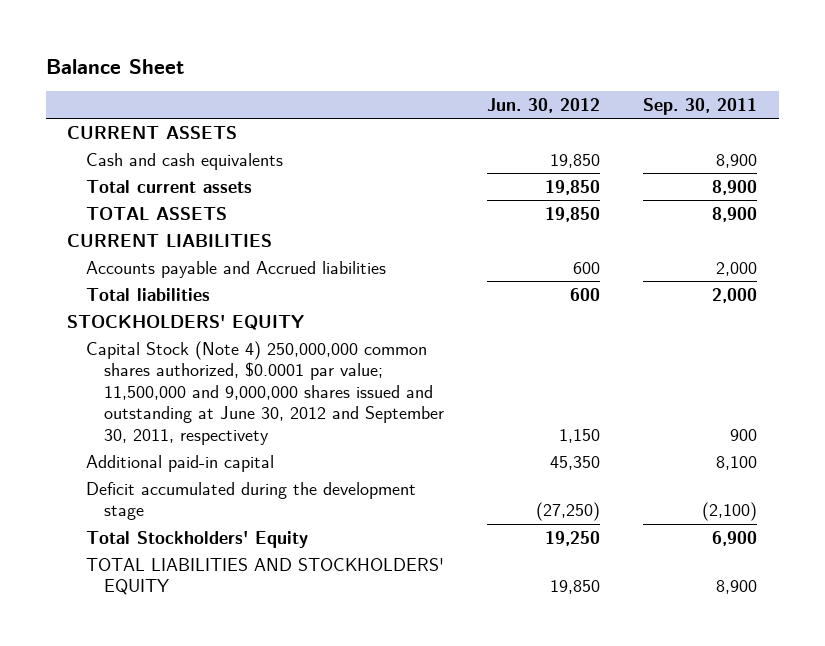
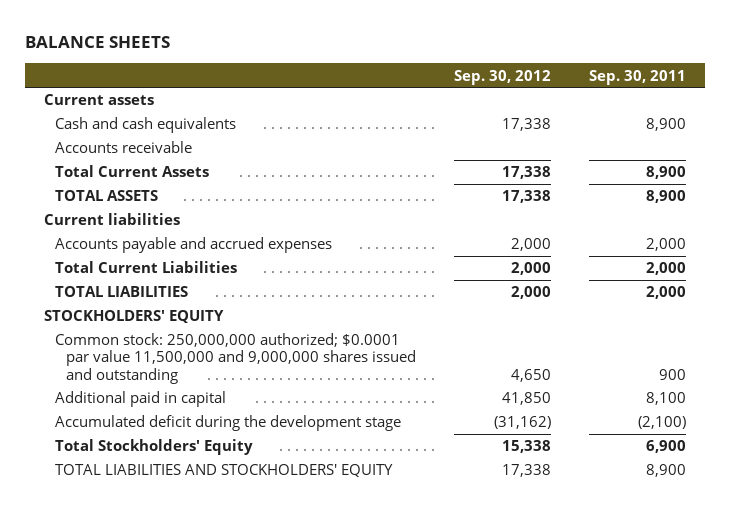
- Balance Sheet
+ BALANCE SHEETS
- | Jun. 30, 2012 | Sep. 30, 2011
+ | Sep. 30, 2012 | Sep. 30, 2011
- CURRENT ASSETS
+ Current assets
- Total current assets | 19,850 | 8,900
+ Accounts receivable
+ Total Current Assets | 17,338 | 8,900
- CURRENT LIABILITIES
- Accounts payable and Accrued liabilities | 600 | 2,000
- Total liabilities | 600 | 2,000
+ Current liabilities
+ Accounts payable and accrued expenses | 2,000 | 2,000
+ Total Current Liabilities | 2,000 | 2,000
+ TOTAL LIABILITIES | 2,000 | 2,000
- Capital Stock (Note 4) 250,000,000 common shares authorized, $0.0001 par value; 11,500,000 and 9,000,000 shares issued and outstanding at June 30, 2012 and September 30, 2011, respectivety | 1,150 | 900
- Additional paid-in capital | 45,350 | 8,100
- Deficit accumulated during the development stage | (27,250) | (2,100)
+ Common stock: 250,000,000 authorized; $0.0001 par value 11,500,000 and 9,000,000 shares issued and outstanding | 4,650 | 900
+ Additional paid in capital | 41,850 | 8,100
+ Accumulated deficit during the development stage | (31,162) | (2,100)

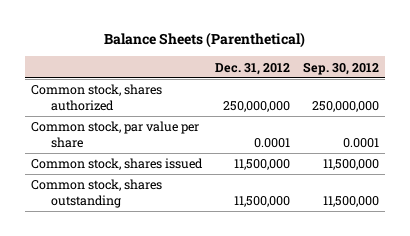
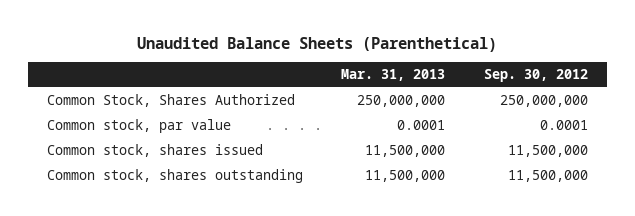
- Balance Sheets (Parenthetical)
+ Unaudited Balance Sheets (Parenthetical)
- | Dec. 31, 2012 | Sep. 30, 2012
+ | Mar. 31, 2013 | Sep. 30, 2012
- Common stock, shares authorized | 250,000,000 | 250,000,000
- Common stock, par value per share | 0.0001 | 0.0001
+ Common Stock, Shares Authorized | 250,000,000 | 250,000,000
+ Common stock, par value | 0.0001 | 0.0001

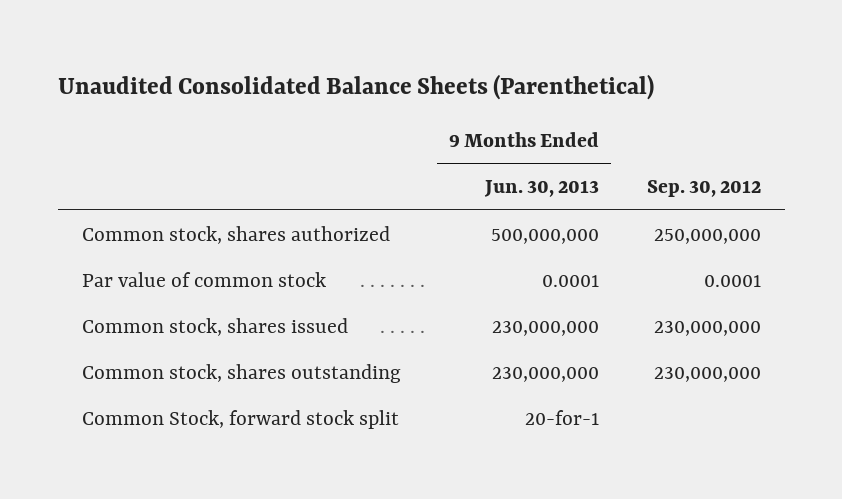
- Unaudited Balance Sheets (Parenthetical)
+ Unaudited Consolidated Balance Sheets (Parenthetical)
- | Mar. 31, 2013 | Sep. 30, 2012
+ | 9 Months Ended Jun. 30, 2013 | Sep. 30, 2012
- Common Stock, Shares Authorized | 250,000,000 | 250,000,000
- Common stock, par value | 0.0001 | 0.0001
- Common stock, shares issued | 11,500,000 | 11,500,000
- Common stock, shares outstanding | 11,500,000 | 11,500,000
+ Common stock, shares authorized | 500,000,000 | 250,000,000
+ Par value of common stock | 0.0001 | 0.0001
+ Common stock, shares issued | 230,000,000 | 230,000,000
+ Common stock, shares outstanding | 230,000,000 | 230,000,000
+ Common Stock, forward stock split | 20-for-1 |

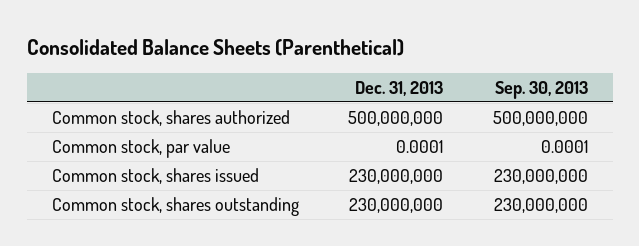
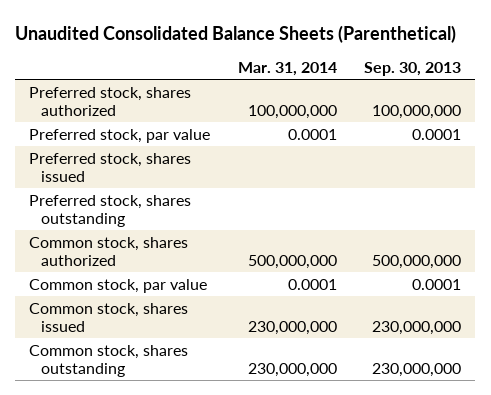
- Consolidated Balance Sheets (Parenthetical)
+ Unaudited Consolidated Balance Sheets (Parenthetical)
- | Dec. 31, 2013 | Sep. 30, 2013
+ | Mar. 31, 2014 | Sep. 30, 2013
+ Preferred stock, shares authorized | 100,000,000 | 100,000,000
+ Preferred stock, par value | 0.0001 | 0.0001
+ Preferred stock, shares issued
+ Preferred stock, shares outstanding

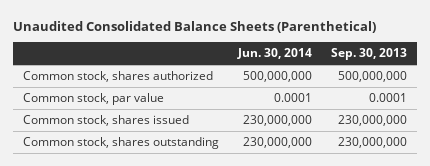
- | Mar. 31, 2014 | Sep. 30, 2013
+ | Jun. 30, 2014 | Sep. 30, 2013
- Preferred stock, shares authorized | 100,000,000 | 100,000,000
- Preferred stock, par value | 0.0001 | 0.0001
- Preferred stock, shares issued
- Preferred stock, shares outstanding

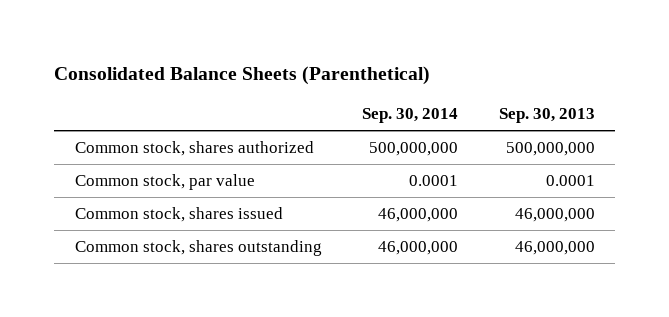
- Unaudited Consolidated Balance Sheets (Parenthetical)
+ Consolidated Balance Sheets (Parenthetical)
- | Jun. 30, 2014 | Sep. 30, 2013
+ | Sep. 30, 2014 | Sep. 30, 2013
- Common stock, shares issued | 230,000,000 | 230,000,000
- Common stock, shares outstanding | 230,000,000 | 230,000,000
+ Common stock, shares issued | 46,000,000 | 46,000,000
+ Common stock, shares outstanding | 46,000,000 | 46,000,000

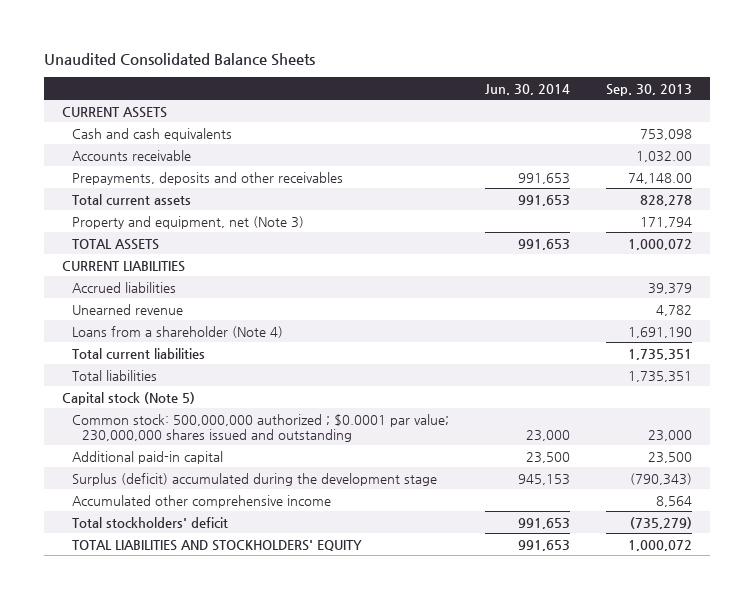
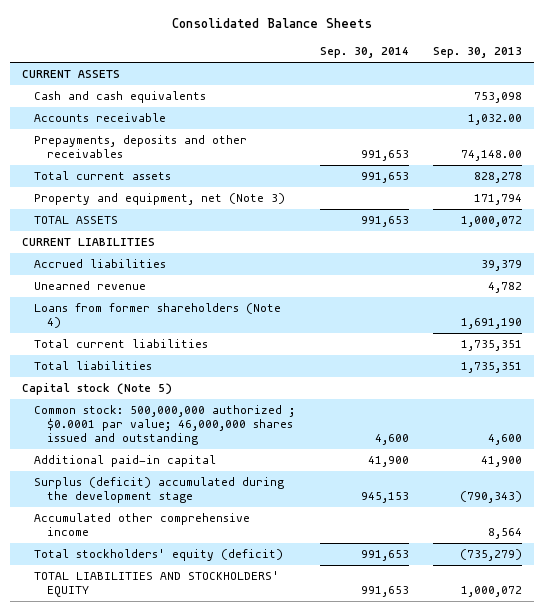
- Unaudited Consolidated Balance Sheets
+ Consolidated Balance Sheets
- | Jun. 30, 2014 | Sep. 30, 2013
+ | Sep. 30, 2014 | Sep. 30, 2013
- Loans from a shareholder (Note 4) | | 1,691,190
+ Loans from former shareholders (Note 4) | | 1,691,190
- Common stock: 500,000,000 authorized ; $0.0001 par value; 230,000,000 shares issued and outstanding | 23,000 | 23,000
- Additional paid-in capital | 23,500 | 23,500
+ Common stock: 500,000,000 authorized ; $0.0001 par value; 46,000,000 shares issued and outstanding | 4,600 | 4,600
+ Additional paid-in capital | 41,900 | 41,900
- Total stockholders' deficit | 991,653 | (735,279)
+ Total stockholders' equity (deficit) | 991,653 | (735,279)

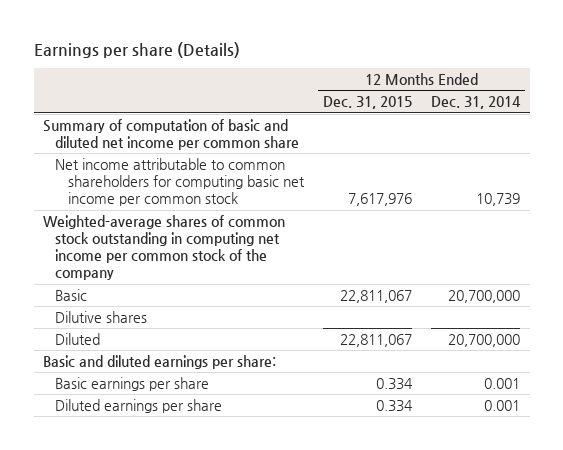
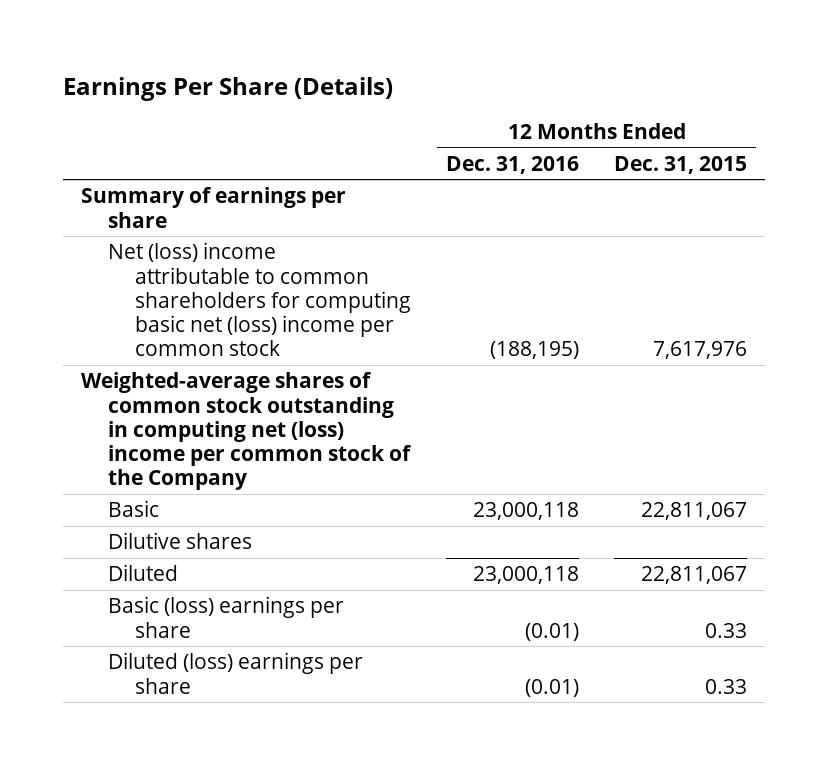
- Earnings per share (Details)
+ Earnings Per Share (Details)
- | 12 Months Ended Dec. 31, 2015 | 12 Months Ended Dec. 31, 2014
+ | 12 Months Ended Dec. 31, 2016 | 12 Months Ended Dec. 31, 2015
- Summary of computation of basic and diluted net income per common share
- Net income attributable to common shareholders for computing basic net income per common stock | 7,617,976 | 10,739
- Weighted-average shares of common stock outstanding in computing net income per common stock of the company
+ Summary of earnings per share
+ Net (loss) income attributable to common shareholders for computing basic net (loss) income per common stock | (188,195) | 7,617,976
+ Weighted-average shares of common stock outstanding in computing net (loss) income per common stock of the Company
- Basic and diluted earnings per share:
- Basic earnings per share | 0.334 | 0.001
- Diluted earnings per share | 0.334 | 0.001
+ Basic (loss) earnings per share | (0.01) | 0.33
+ Diluted (loss) earnings per share | (0.01) | 0.33

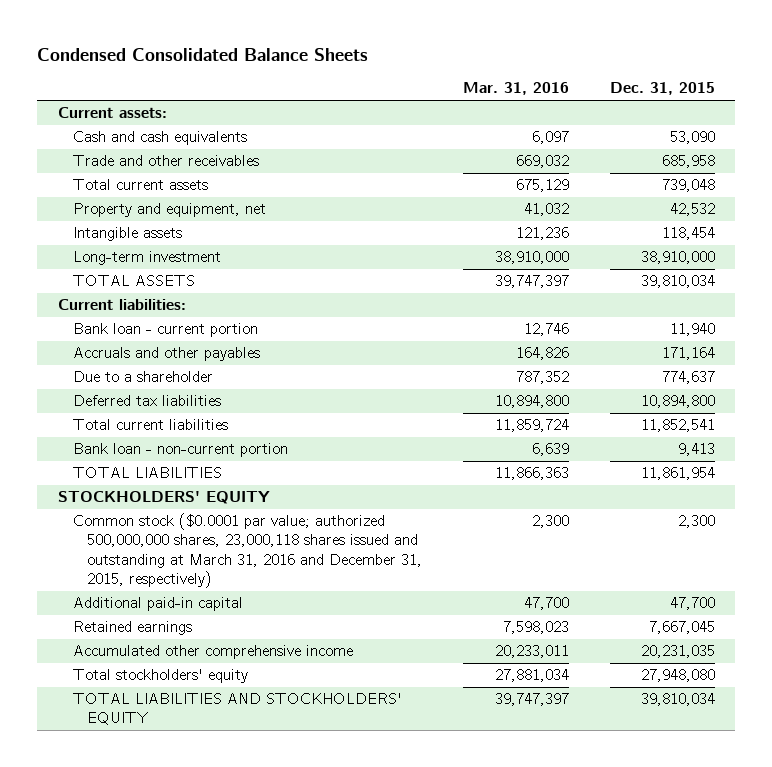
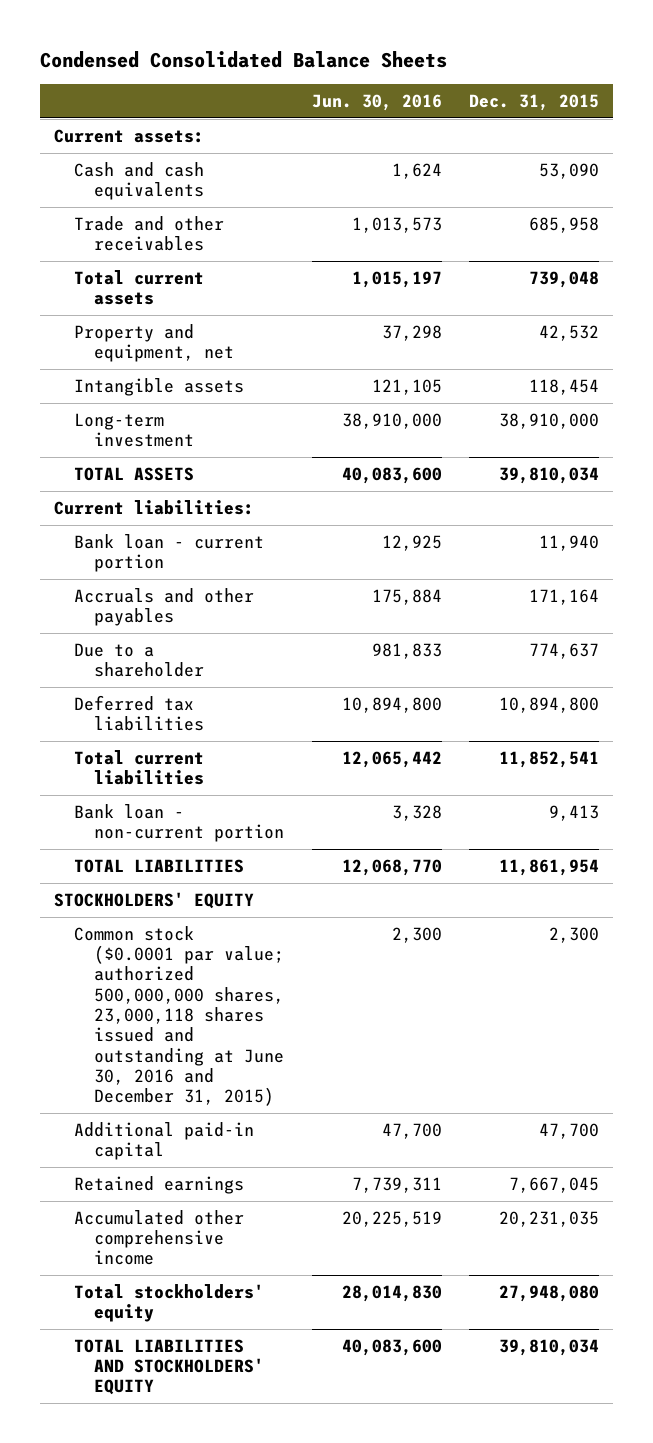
- | Mar. 31, 2016 | Dec. 31, 2015
+ | Jun. 30, 2016 | Dec. 31, 2015
- Common stock ($0.0001 par value; authorized 500,000,000 shares, 23,000,118 shares issued and outstanding at March 31, 2016 and December 31, 2015, respectively) | 2,300 | 2,300
+ Common stock ($0.0001 par value; authorized 500,000,000 shares, 23,000,118 shares issued and outstanding at June 30, 2016 and December 31, 2015) | 2,300 | 2,300

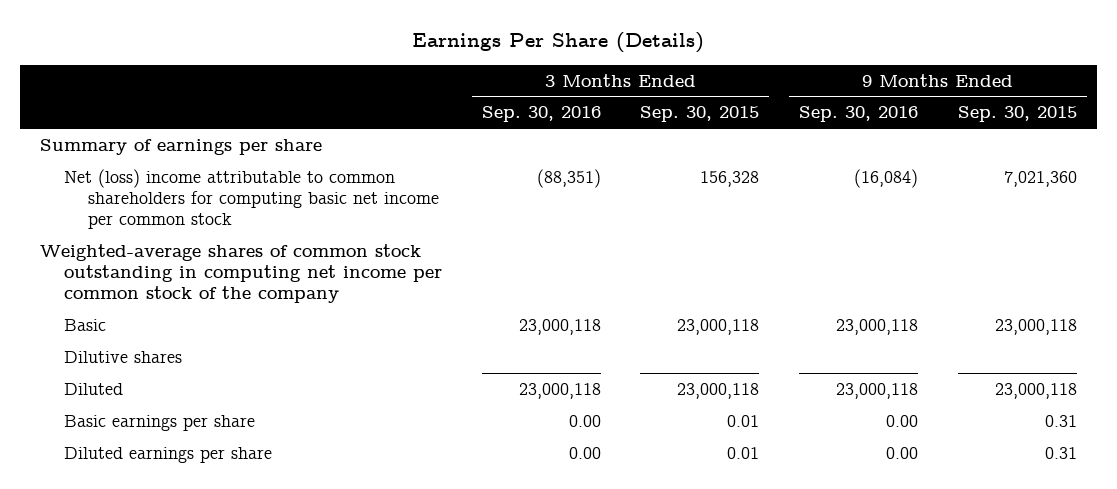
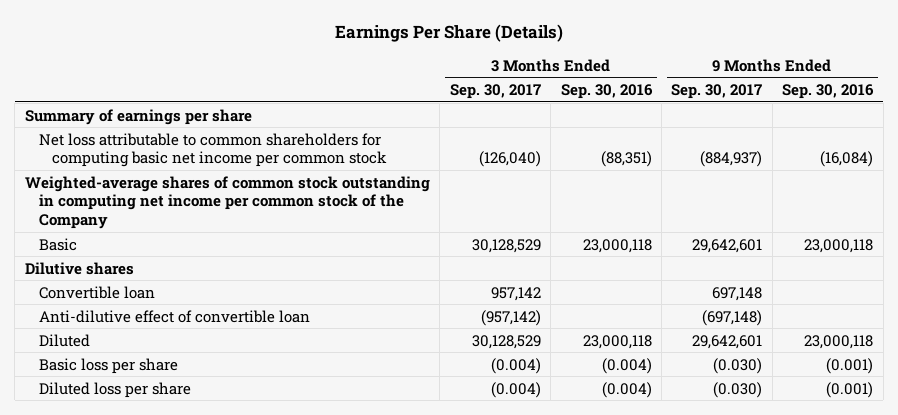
- | 3 Months Ended Sep. 30, 2016 | 3 Months Ended Sep. 30, 2015 | 9 Months Ended Sep. 30, 2016 | 9 Months Ended Sep. 30, 2015
+ | 3 Months Ended Sep. 30, 2017 | 3 Months Ended Sep. 30, 2016 | 9 Months Ended Sep. 30, 2017 | 9 Months Ended Sep. 30, 2016
- Net (loss) income attributable to common shareholders for computing basic net income per common stock | (88,351) | 156,328 | (16,084) | 7,021,360
- Weighted-average shares of common stock outstanding in computing net income per common stock of the company
+ Net loss attributable to common shareholders for computing basic net income per common stock | (126,040) | (88,351) | (884,937) | (16,084)
+ Weighted-average shares of common stock outstanding in computing net income per common stock of the Company
+ Convertible loan | 957,142 | | 697,148 |
+ Anti-dilutive effect of convertible loan | (957,142) | | (697,148) |
- Basic earnings per share | 0.00 | 0.01 | 0.00 | 0.31
- Diluted earnings per share | 0.00 | 0.01 | 0.00 | 0.31
+ Basic loss per share | (0.004) | (0.004) | (0.030) | (0.001)
+ Diluted loss per share | (0.004) | (0.004) | (0.030) | (0.001)

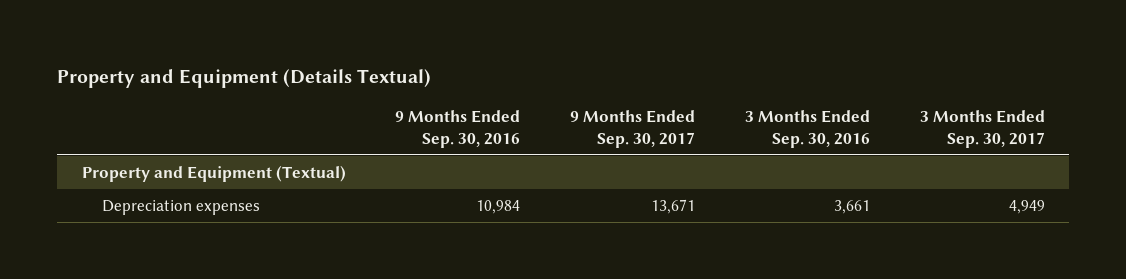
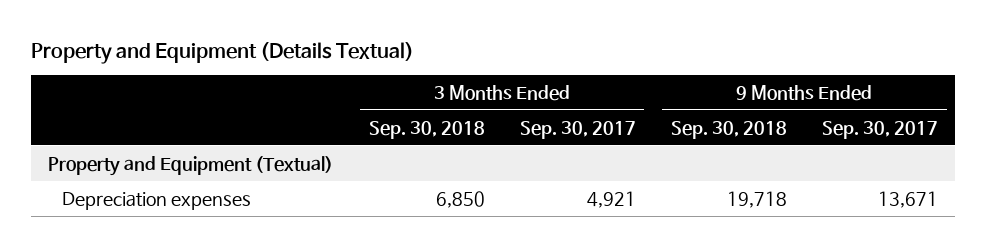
- | 9 Months Ended Sep. 30, 2016 | 9 Months Ended Sep. 30, 2017 | 3 Months Ended Sep. 30, 2016 | 3 Months Ended Sep. 30, 2017
+ | 3 Months Ended Sep. 30, 2018 | 3 Months Ended Sep. 30, 2017 | 9 Months Ended Sep. 30, 2018 | 9 Months Ended Sep. 30, 2017
- Depreciation expenses | 10,984 | 13,671 | 3,661 | 4,949
+ Depreciation expenses | 6,850 | 4,921 | 19,718 | 13,671

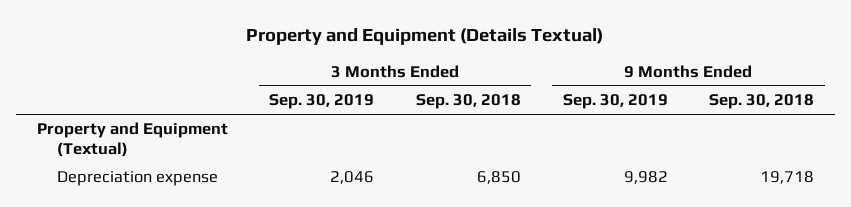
- | 3 Months Ended Sep. 30, 2018 | 3 Months Ended Sep. 30, 2017 | 9 Months Ended Sep. 30, 2018 | 9 Months Ended Sep. 30, 2017
+ | 3 Months Ended Sep. 30, 2019 | 3 Months Ended Sep. 30, 2018 | 9 Months Ended Sep. 30, 2019 | 9 Months Ended Sep. 30, 2018
- Depreciation expenses | 6,850 | 4,921 | 19,718 | 13,671
+ Depreciation expense | 2,046 | 6,850 | 9,982 | 19,718

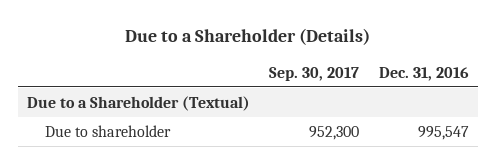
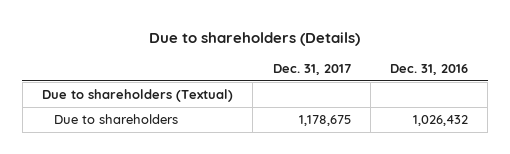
- Due to a Shareholder (Details)
+ Due to shareholders (Details)
- | Sep. 30, 2017 | Dec. 31, 2016
+ | Dec. 31, 2017 | Dec. 31, 2016
- Due to a Shareholder (Textual)
- Due to shareholder | 952,300 | 995,547
+ Due to shareholders (Textual)
+ Due to shareholders | 1,178,675 | 1,026,432

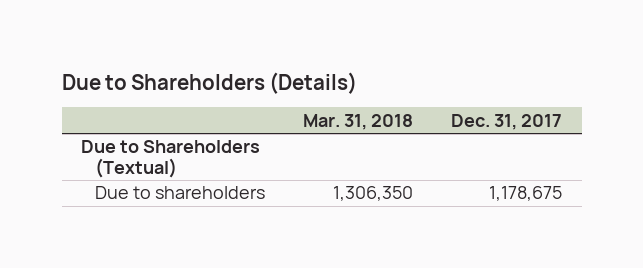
- Due to shareholders (Details)
+ Due to Shareholders (Details)
- | Dec. 31, 2017 | Dec. 31, 2016
+ | Mar. 31, 2018 | Dec. 31, 2017
- Due to shareholders (Textual)
+ Due to Shareholders (Textual)

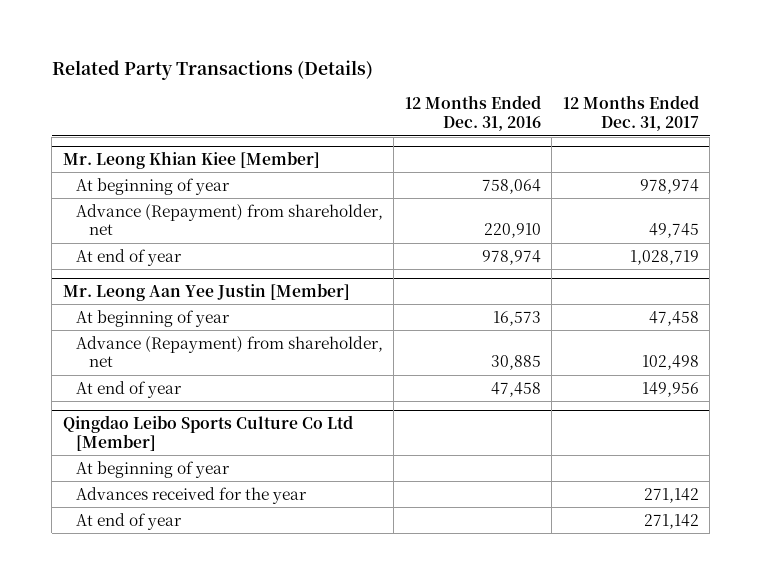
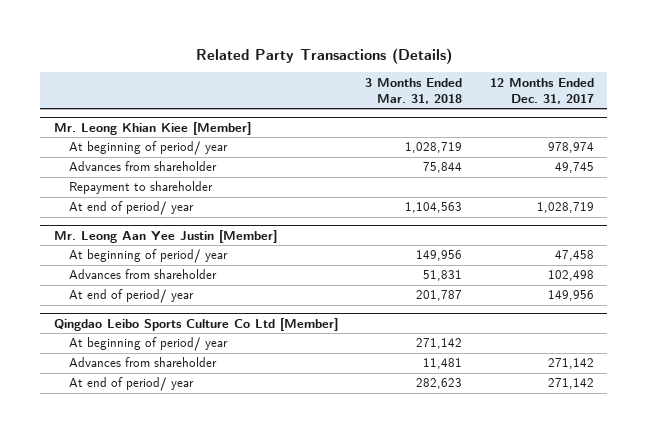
- | 12 Months Ended Dec. 31, 2016 | 12 Months Ended Dec. 31, 2017
+ | 3 Months Ended Mar. 31, 2018 | 12 Months Ended Dec. 31, 2017
@ Mr. Leong Khian Kiee [Member]
- At beginning of year | 758,064 | 978,974
- Advance (Repayment) from shareholder, net | 220,910 | 49,745
- At end of year | 978,974 | 1,028,719
+ At beginning of period/ year | 1,028,719 | 978,974
+ Advances from shareholder | 75,844 | 49,745
+ Repayment to shareholder
+ At end of period/ year | 1,104,563 | 1,028,719
@ Mr. Leong Aan Yee Justin [Member]
- At beginning of year | 16,573 | 47,458
- Advance (Repayment) from shareholder, net | 30,885 | 102,498
- At end of year | 47,458 | 149,956
+ At beginning of period/ year | 149,956 | 47,458
+ Advances from shareholder | 51,831 | 102,498
+ At end of period/ year | 201,787 | 149,956
@ Qingdao Leibo Sports Culture Co Ltd [Member]
- At beginning of year
- Advances received for the year | | 271,142
- At end of year | | 271,142
+ At beginning of period/ year | 271,142 |
+ Advances from shareholder | 11,481 | 271,142
+ At end of period/ year | 282,623 | 271,142

